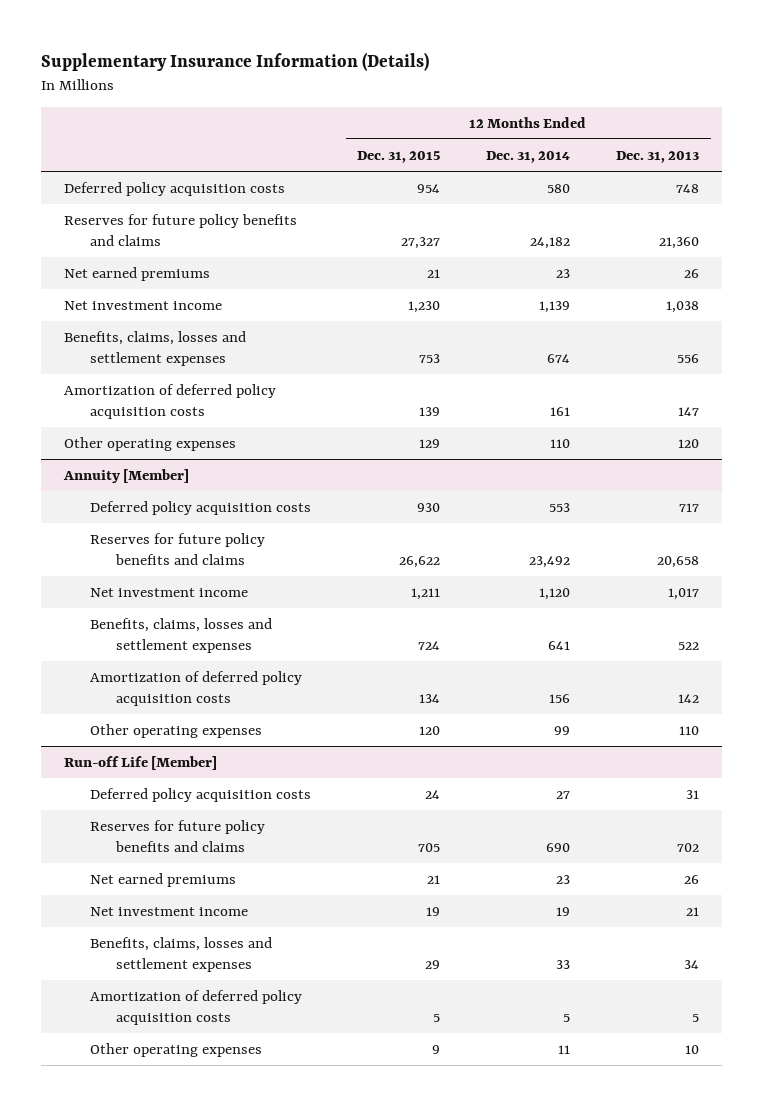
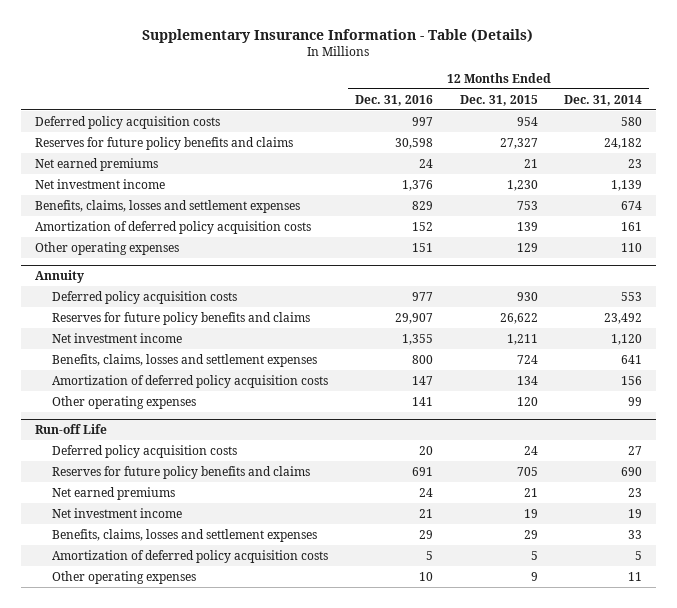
- Supplementary Insurance Information (Details)
+ Supplementary Insurance Information - Table (Details)
- | 12 Months Ended Dec. 31, 2015 | 12 Months Ended Dec. 31, 2014 | 12 Months Ended Dec. 31, 2013
+ | 12 Months Ended Dec. 31, 2016 | 12 Months Ended Dec. 31, 2015 | 12 Months Ended Dec. 31, 2014
- Annuity [Member]
+ Annuity
- Run-off Life [Member]
+ Run-off Life

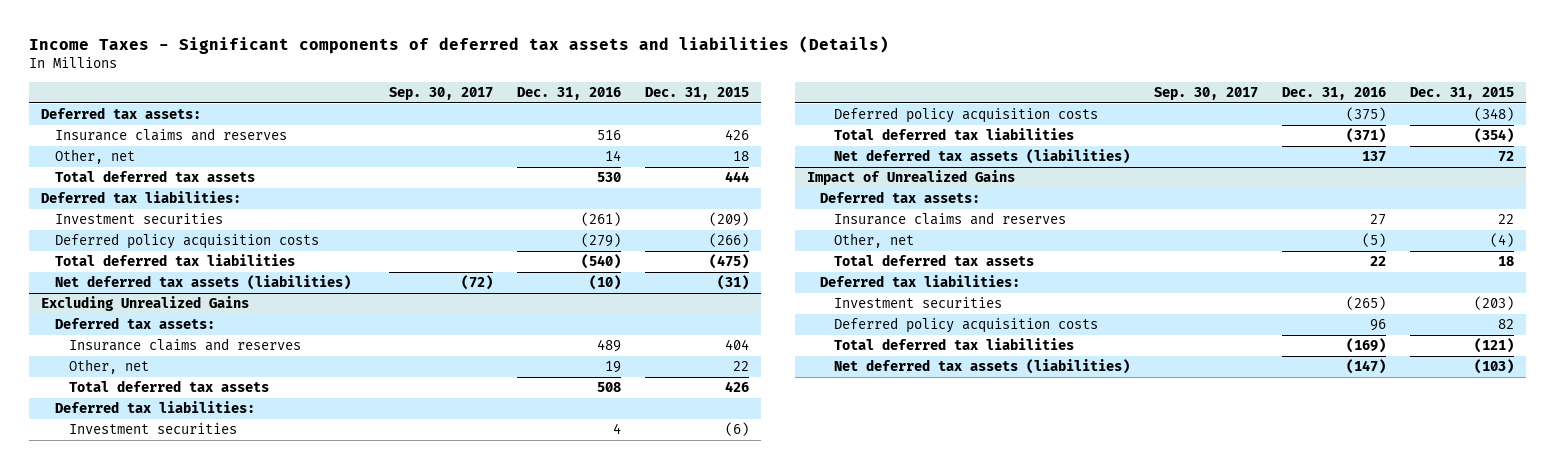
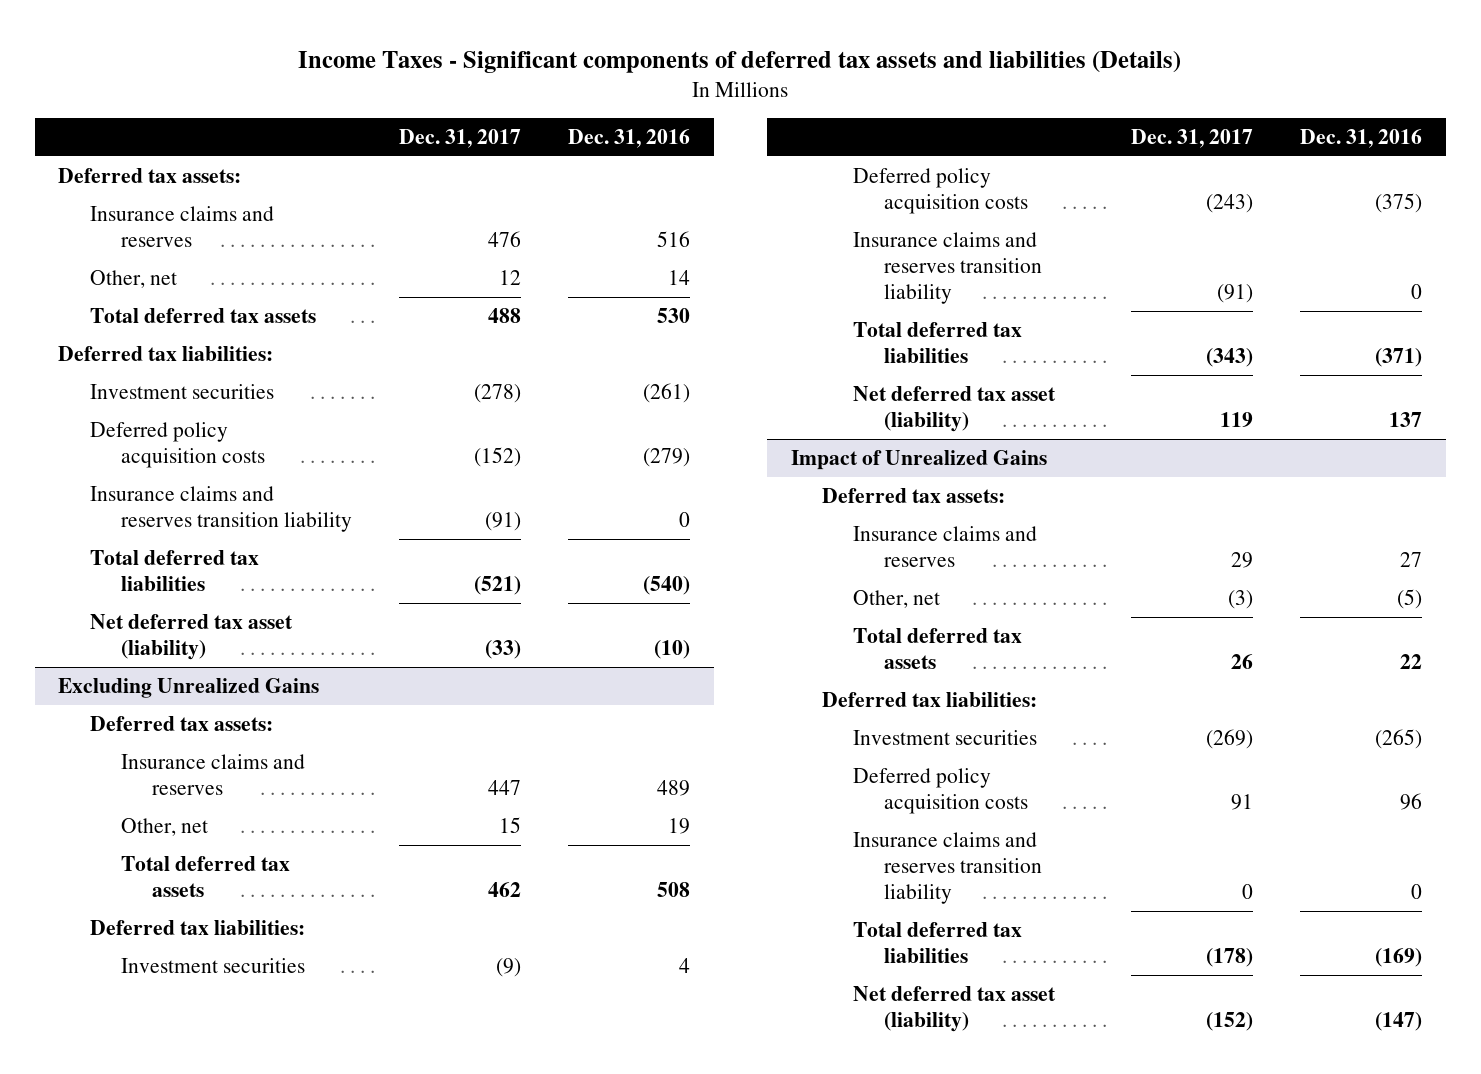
- | Sep. 30, 2017 | Dec. 31, 2016 | Dec. 31, 2015
+ | Dec. 31, 2017 | Dec. 31, 2016
+ Insurance claims and reserves transition liability | (91) | 0
- Net deferred tax assets (liabilities) | (72) | (10) | (31)
+ Net deferred tax asset (liability) | (33) | (10)
@ Excluding Unrealized Gains
+ Insurance claims and reserves transition liability | (91) | 0
- Net deferred tax assets (liabilities) | | 137 | 72
+ Net deferred tax asset (liability) | 119 | 137
@ Impact of Unrealized Gains
+ Insurance claims and reserves transition liability | 0 | 0
- Net deferred tax assets (liabilities) | | (147) | (103)
+ Net deferred tax asset (liability) | (152) | (147)

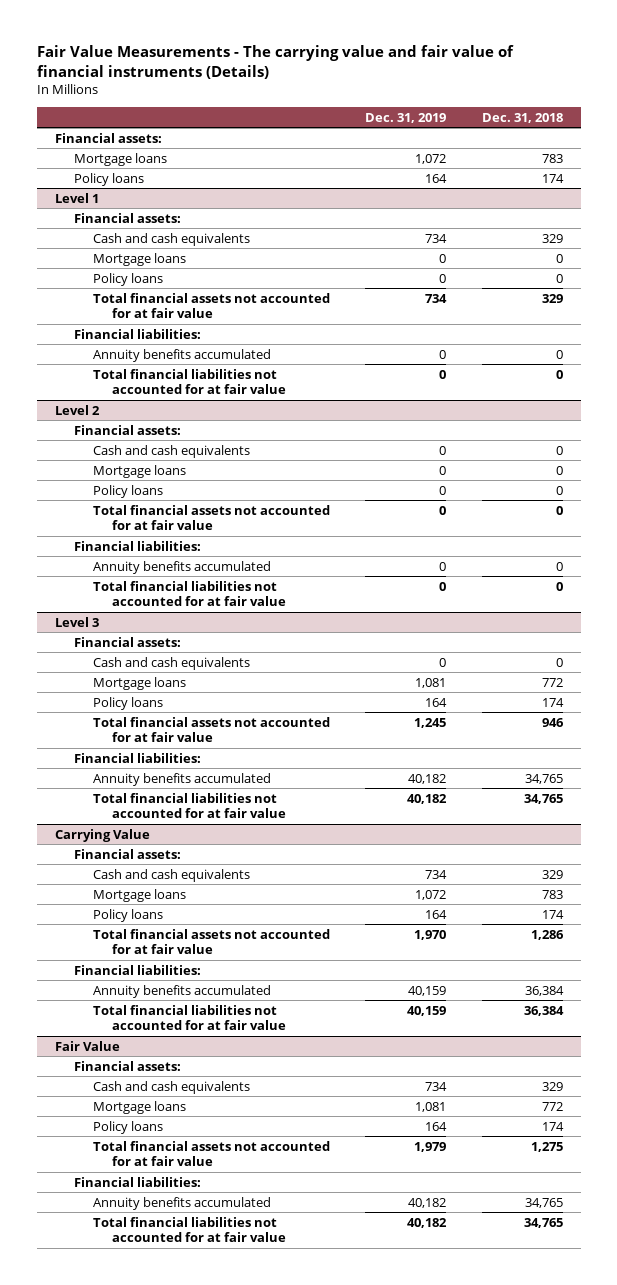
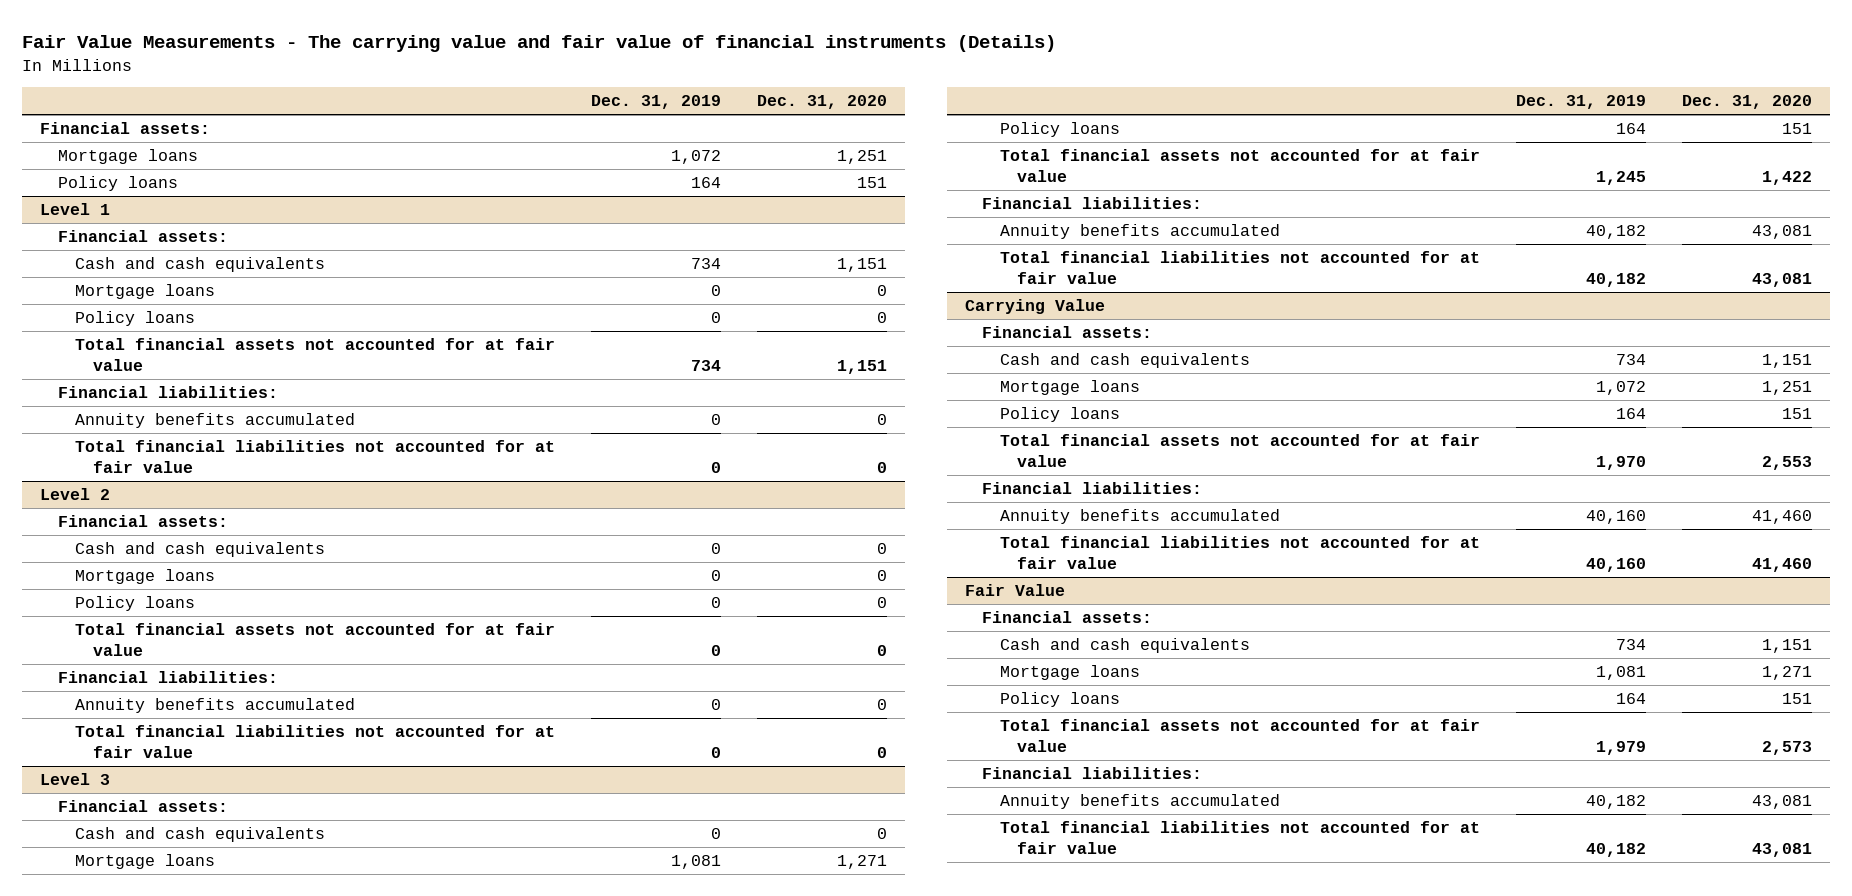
- | Dec. 31, 2019 | Dec. 31, 2018
+ | Dec. 31, 2019 | Dec. 31, 2020
@ Carrying Value
- Annuity benefits accumulated | 40,159 | 36,384
- Total financial liabilities not accounted for at fair value | 40,159 | 36,384
+ Annuity benefits accumulated | 40,160 | 41,460
+ Total financial liabilities not accounted for at fair value | 40,160 | 41,460

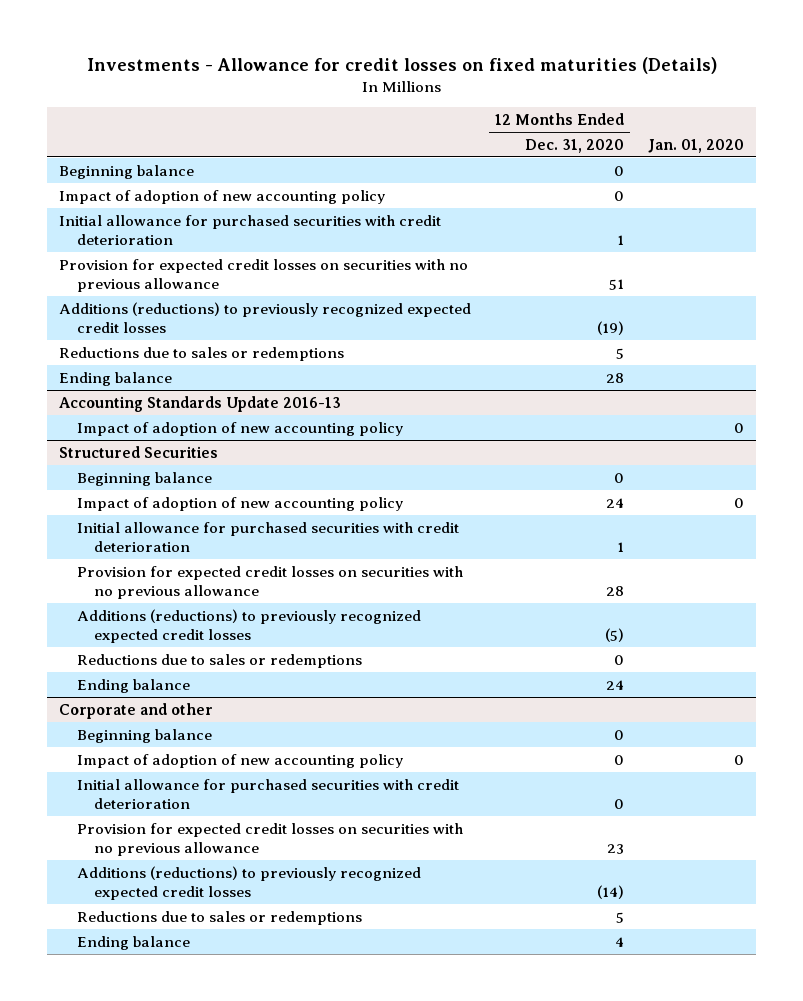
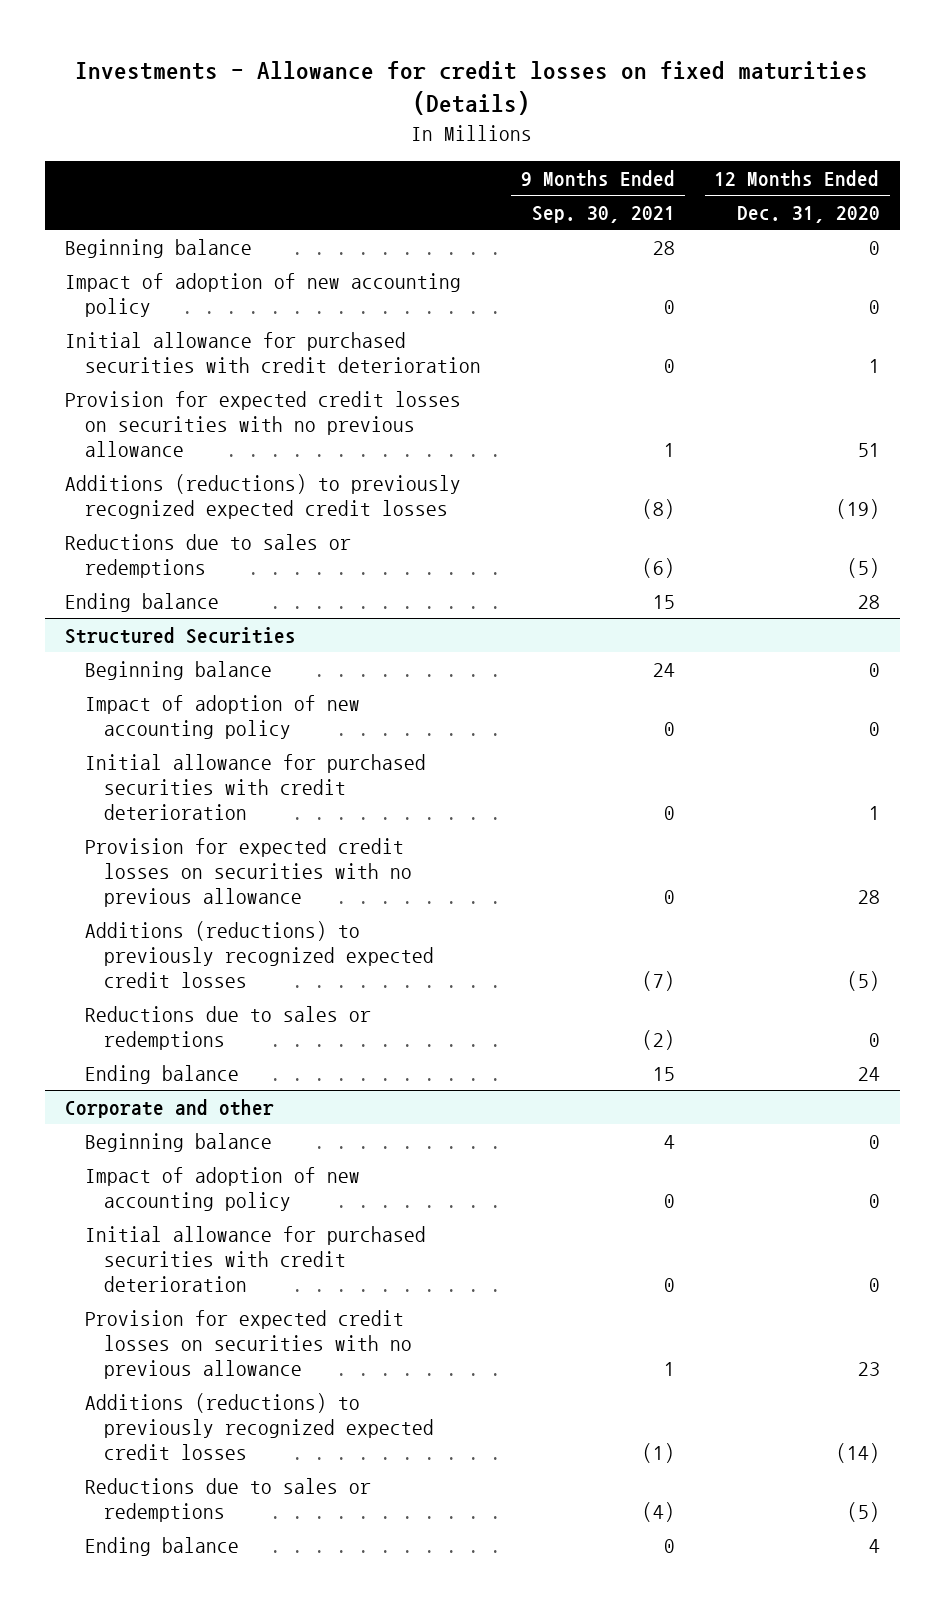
- | 12 Months Ended Dec. 31, 2020 | Jan. 01, 2020
+ | 9 Months Ended Sep. 30, 2021 | 12 Months Ended Dec. 31, 2020
- Reductions due to sales or redemptions | 5 |
+ Reductions due to sales or redemptions | (6) | (5)
- Accounting Standards Update 2016-13
- Impact of adoption of new accounting policy | | 0
@ Structured Securities
- Impact of adoption of new accounting policy | 24 | 0
+ Impact of adoption of new accounting policy | 0 | 0
@ Corporate and other
- Reductions due to sales or redemptions | 5 |
+ Reductions due to sales or redemptions | (4) | (5)

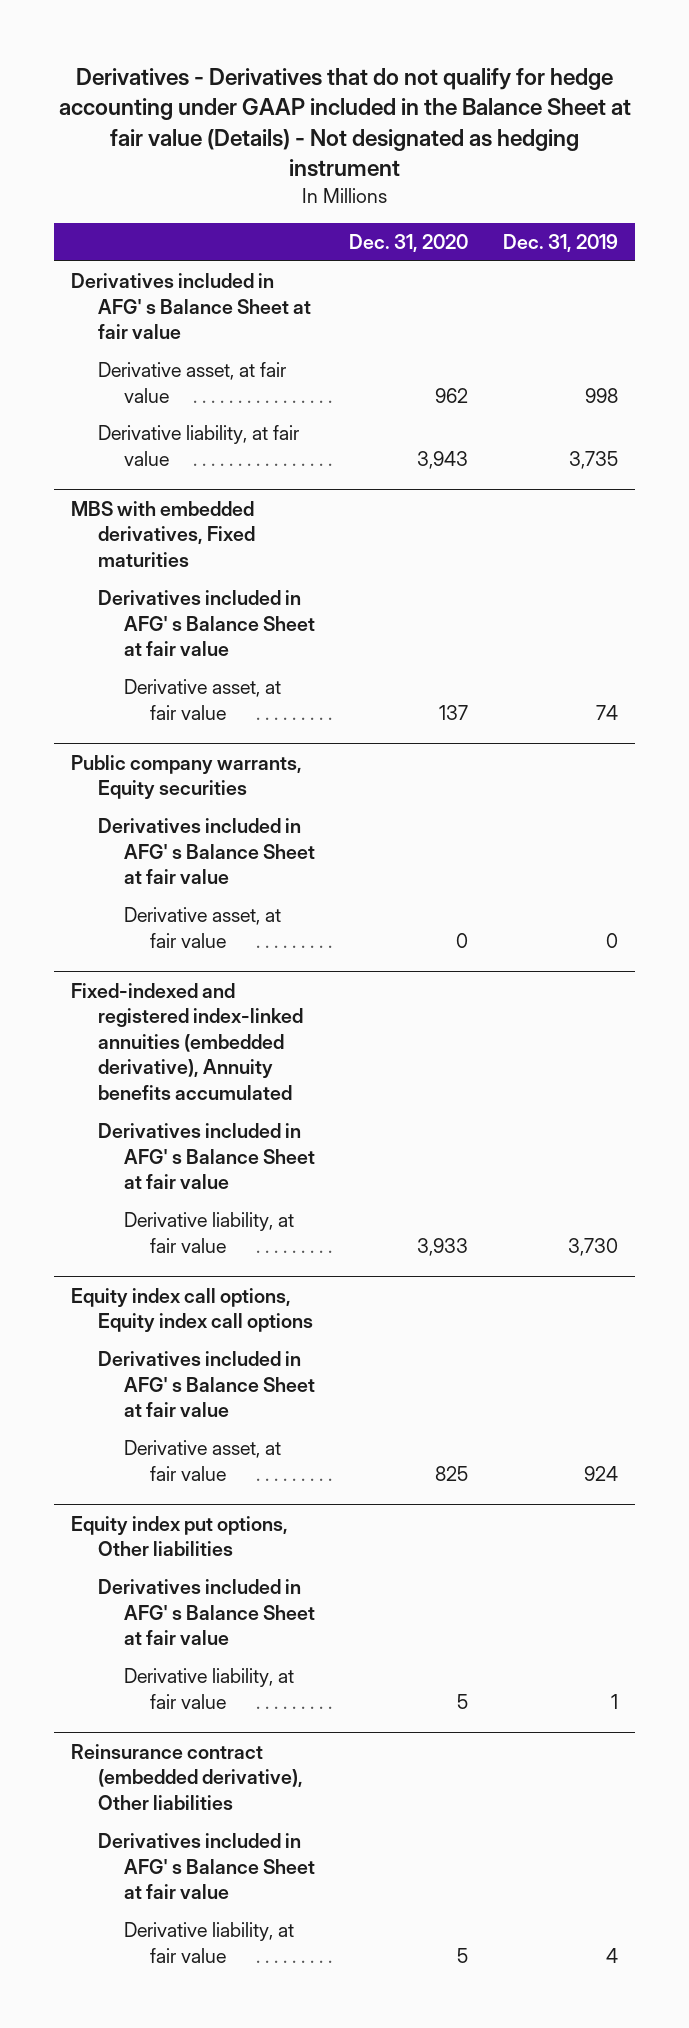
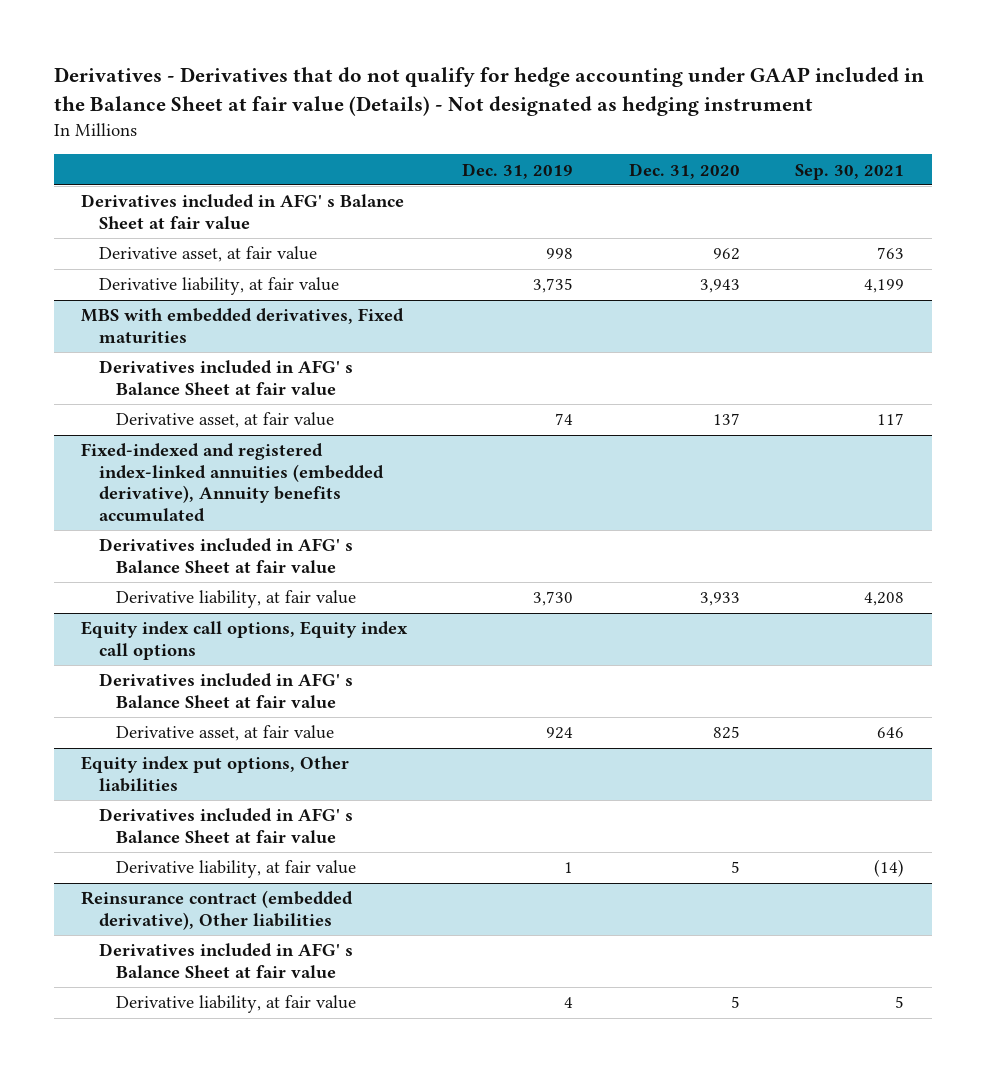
- | Dec. 31, 2020 | Dec. 31, 2019
+ | Dec. 31, 2019 | Dec. 31, 2020 | Sep. 30, 2021
- Public company warrants, Equity securities
- Derivatives included in AFG' s Balance Sheet at fair value
- Derivative asset, at fair value | 0 | 0

